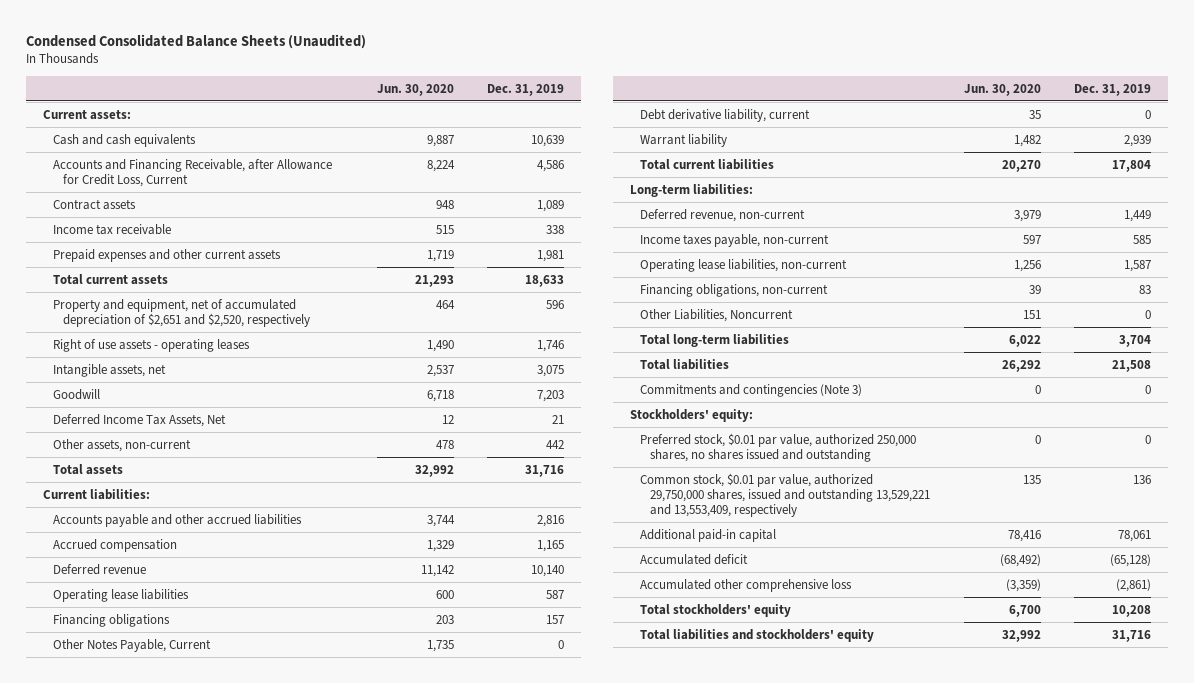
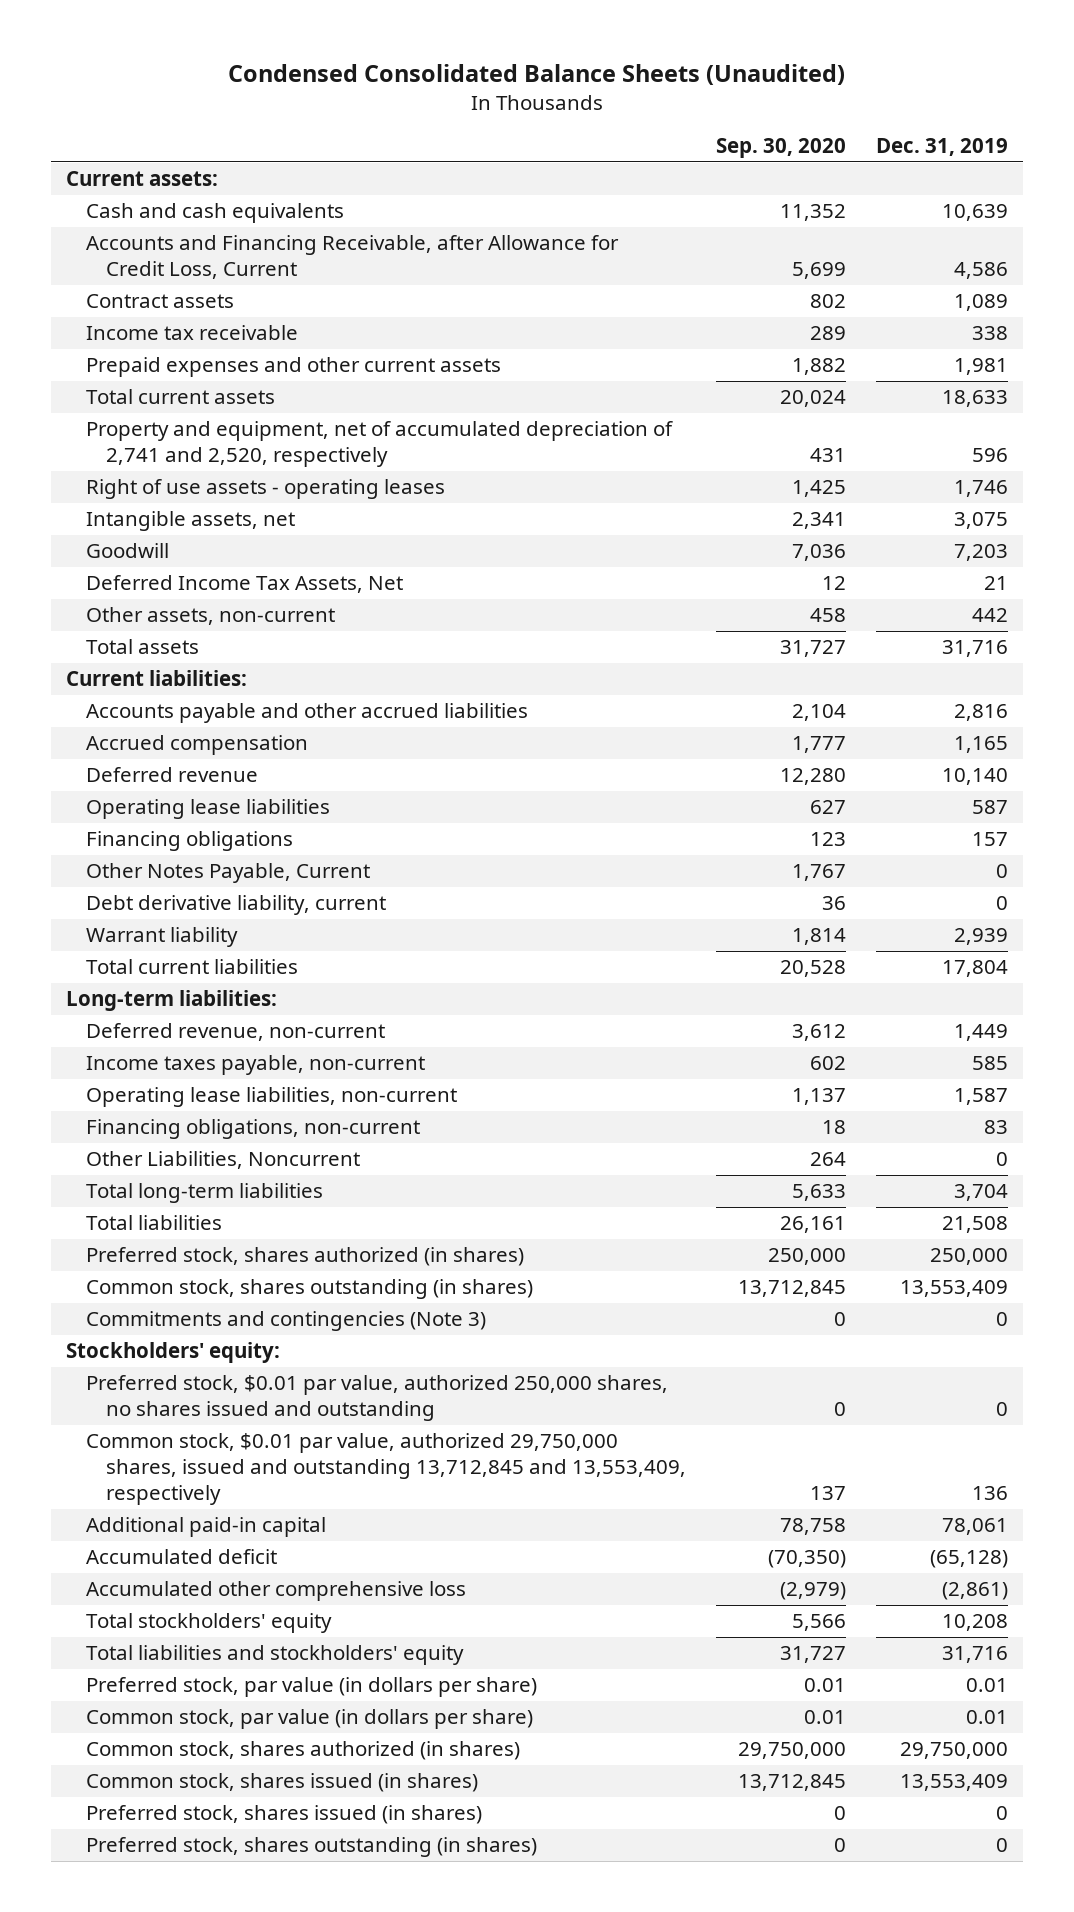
- | Jun. 30, 2020 | Dec. 31, 2019
+ | Sep. 30, 2020 | Dec. 31, 2019
- Property and equipment, net of accumulated depreciation of $2,651 and $2,520, respectively | 464 | 596
+ Property and equipment, net of accumulated depreciation of 2,741 and 2,520, respectively | 431 | 596
+ Preferred stock, shares authorized (in shares) | 250,000 | 250,000
+ Common stock, shares outstanding (in shares) | 13,712,845 | 13,553,409
- Common stock, $0.01 par value, authorized 29,750,000 shares, issued and outstanding 13,529,221 and 13,553,409, respectively | 135 | 136
+ Common stock, $0.01 par value, authorized 29,750,000 shares, issued and outstanding 13,712,845 and 13,553,409, respectively | 137 | 136
+ Preferred stock, par value (in dollars per share) | 0.01 | 0.01
+ Common stock, par value (in dollars per share) | 0.01 | 0.01
+ Common stock, shares authorized (in shares) | 29,750,000 | 29,750,000
+ Common stock, shares issued (in shares) | 13,712,845 | 13,553,409
+ Preferred stock, shares issued (in shares) | 0 | 0
+ Preferred stock, shares outstanding (in shares) | 0 | 0

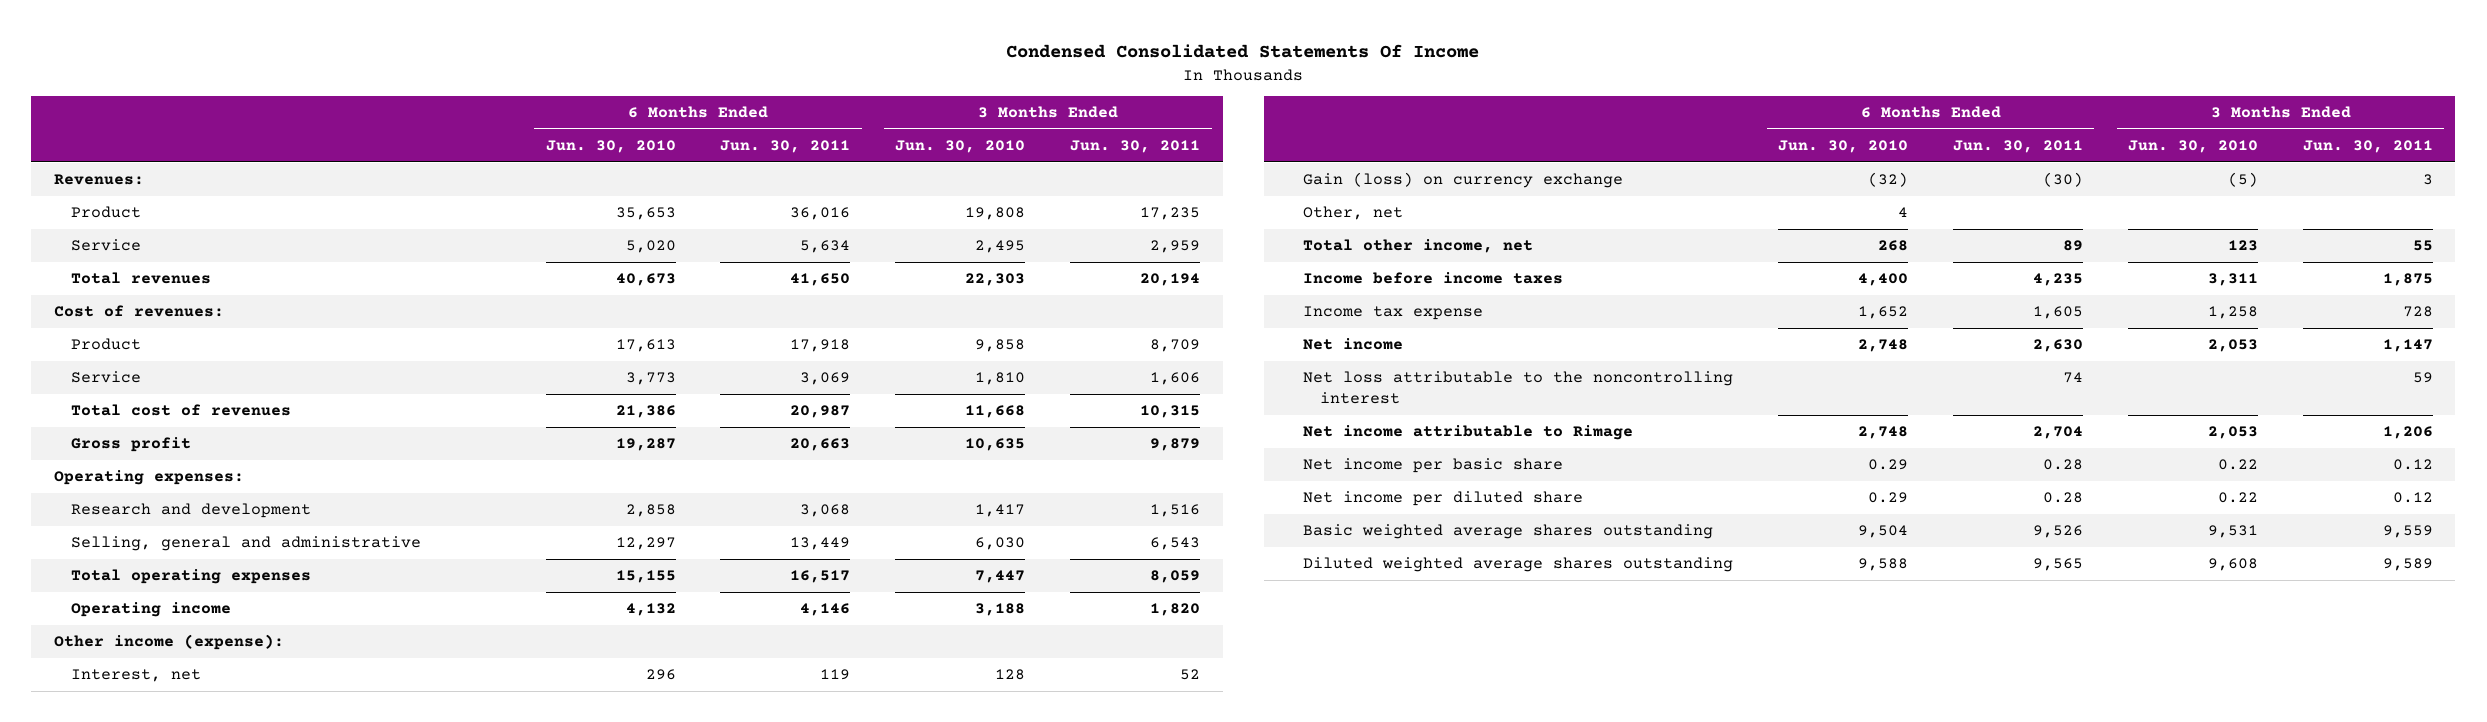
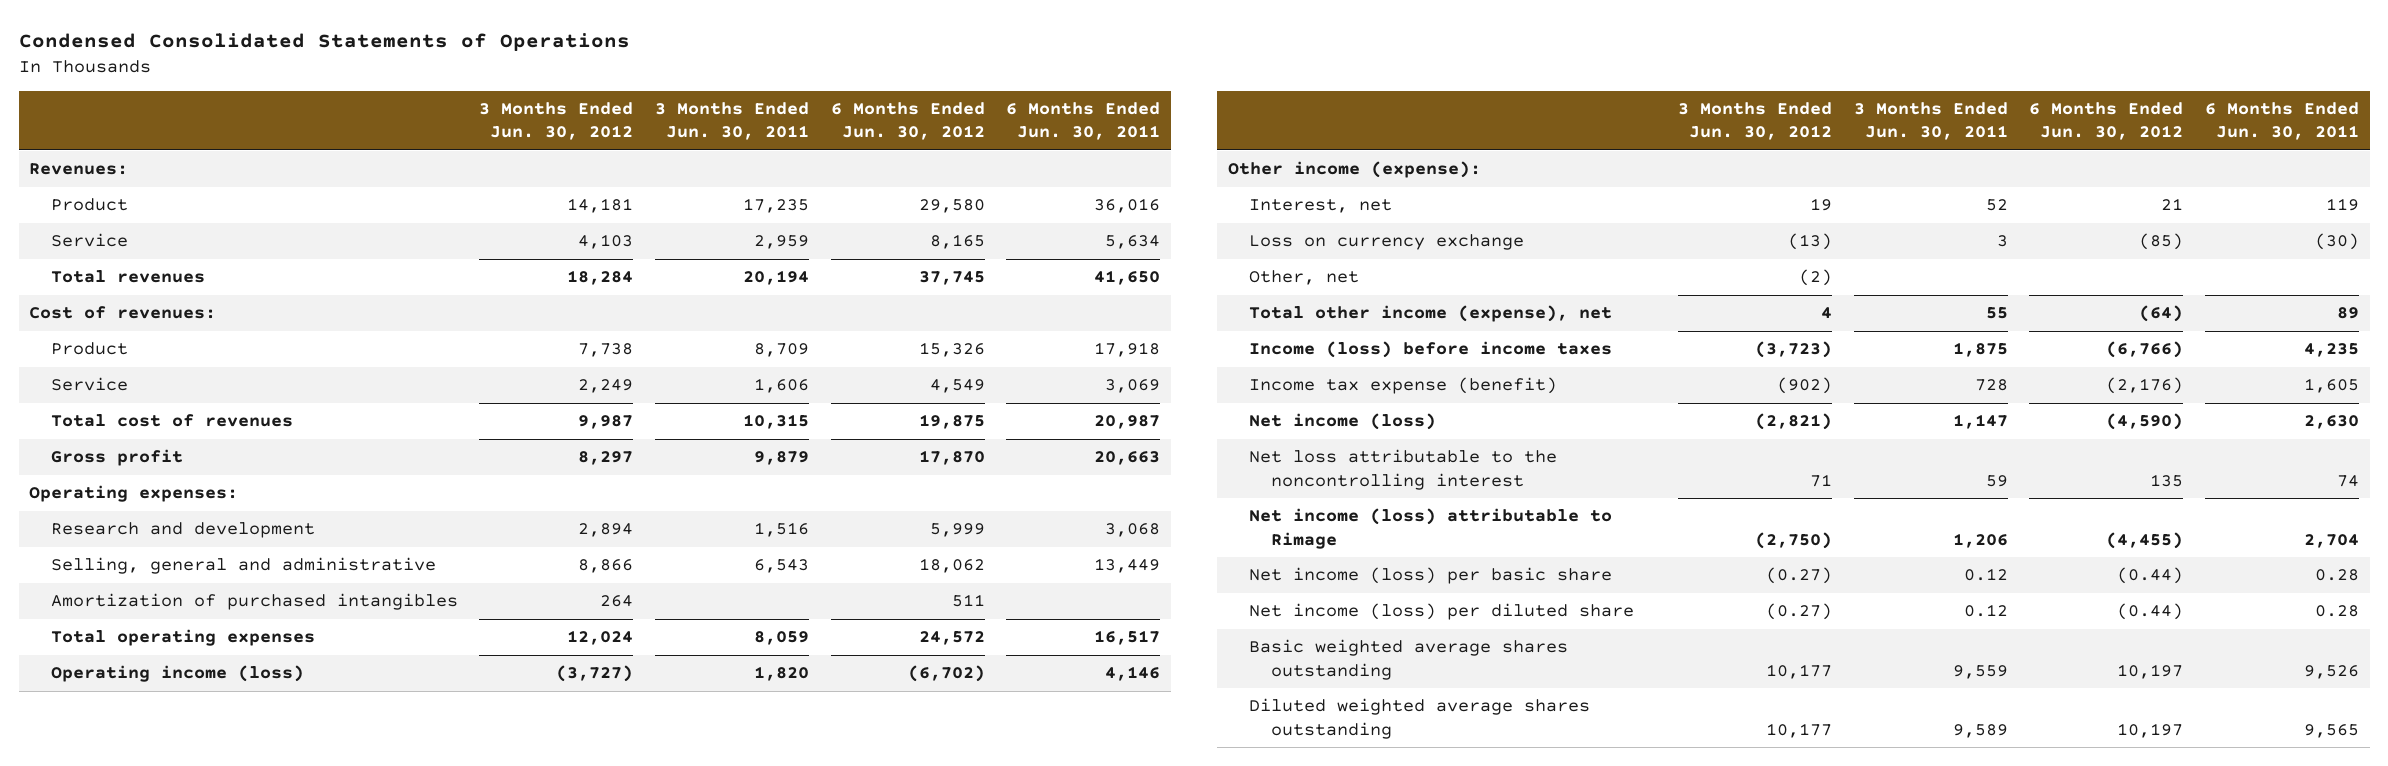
- Condensed Consolidated Statements Of Income
+ Condensed Consolidated Statements of Operations
- | 6 Months Ended Jun. 30, 2010 | 6 Months Ended Jun. 30, 2011 | 3 Months Ended Jun. 30, 2010 | 3 Months Ended Jun. 30, 2011
+ | 3 Months Ended Jun. 30, 2012 | 3 Months Ended Jun. 30, 2011 | 6 Months Ended Jun. 30, 2012 | 6 Months Ended Jun. 30, 2011
+ Amortization of purchased intangibles | 264 | | 511 |
- Operating income | 4,132 | 4,146 | 3,188 | 1,820
+ Operating income (loss) | (3,727) | 1,820 | (6,702) | 4,146
- Gain (loss) on currency exchange | (32) | (30) | (5) | 3
+ Loss on currency exchange | (13) | 3 | (85) | (30)
- Total other income, net | 268 | 89 | 123 | 55
- Income before income taxes | 4,400 | 4,235 | 3,311 | 1,875
- Income tax expense | 1,652 | 1,605 | 1,258 | 728
- Net income | 2,748 | 2,630 | 2,053 | 1,147
+ Total other income (expense), net | 4 | 55 | (64) | 89
+ Income (loss) before income taxes | (3,723) | 1,875 | (6,766) | 4,235
+ Income tax expense (benefit) | (902) | 728 | (2,176) | 1,605
+ Net income (loss) | (2,821) | 1,147 | (4,590) | 2,630
- Net income attributable to Rimage | 2,748 | 2,704 | 2,053 | 1,206
- Net income per basic share | 0.29 | 0.28 | 0.22 | 0.12
- Net income per diluted share | 0.29 | 0.28 | 0.22 | 0.12
+ Net income (loss) attributable to Rimage | (2,750) | 1,206 | (4,455) | 2,704
+ Net income (loss) per basic share | (0.27) | 0.12 | (0.44) | 0.28
+ Net income (loss) per diluted share | (0.27) | 0.12 | (0.44) | 0.28

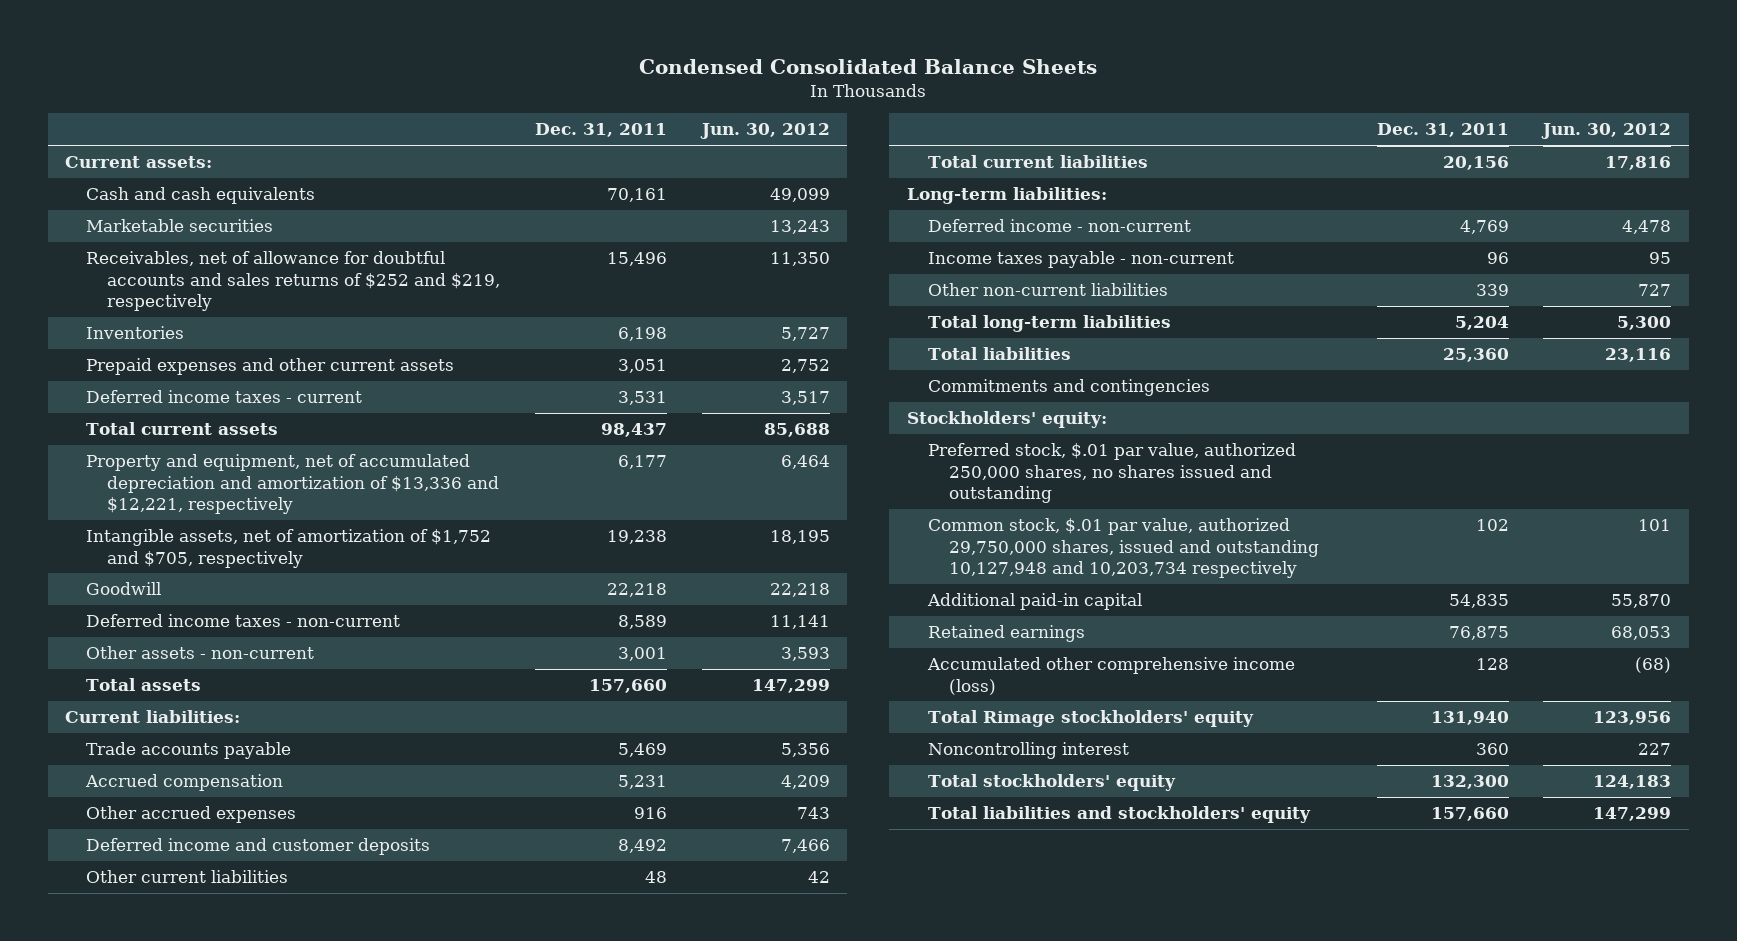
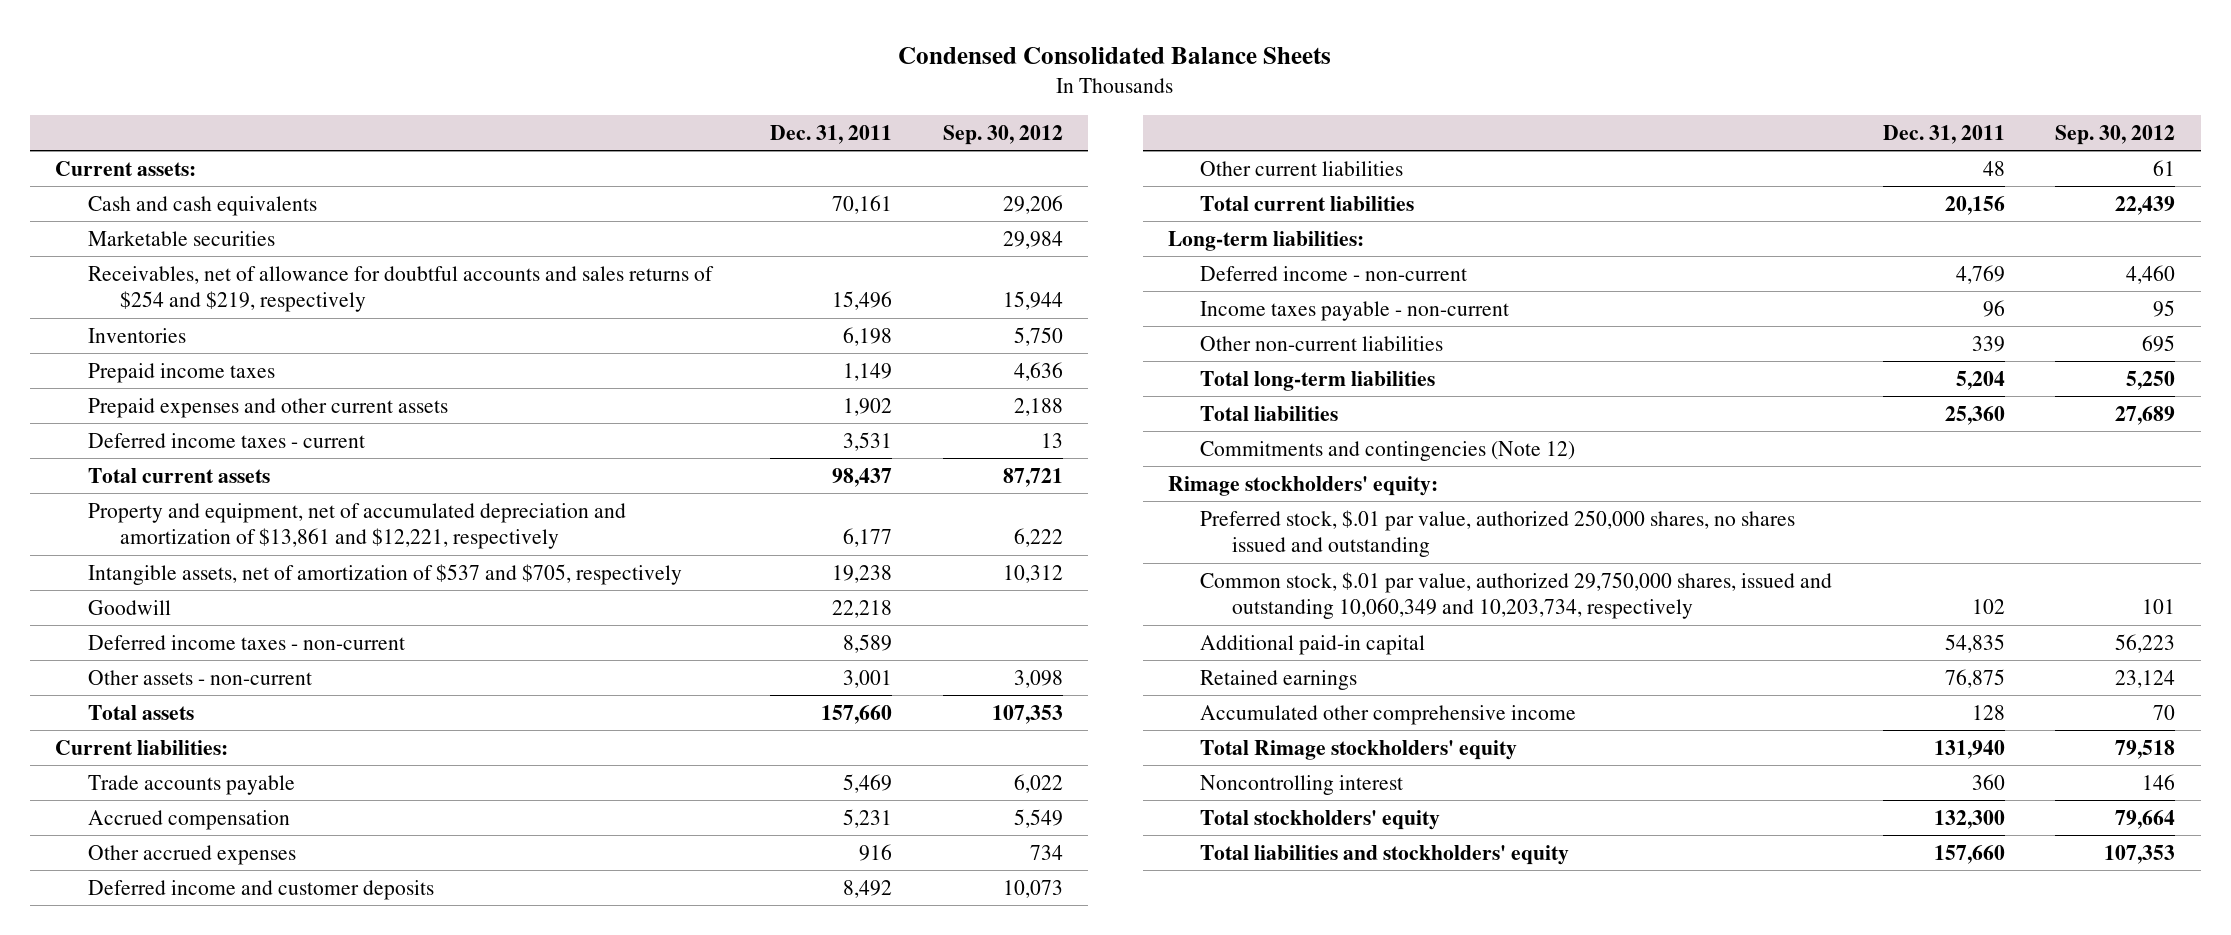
- | Dec. 31, 2011 | Jun. 30, 2012
+ | Dec. 31, 2011 | Sep. 30, 2012
- Receivables, net of allowance for doubtful accounts and sales returns of $252 and $219, respectively | 15,496 | 11,350
+ Receivables, net of allowance for doubtful accounts and sales returns of $254 and $219, respectively | 15,496 | 15,944
- Prepaid expenses and other current assets | 3,051 | 2,752
+ Prepaid income taxes | 1,149 | 4,636
+ Prepaid expenses and other current assets | 1,902 | 2,188
- Property and equipment, net of accumulated depreciation and amortization of $13,336 and $12,221, respectively | 6,177 | 6,464
- Intangible assets, net of amortization of $1,752 and $705, respectively | 19,238 | 18,195
+ Property and equipment, net of accumulated depreciation and amortization of $13,861 and $12,221, respectively | 6,177 | 6,222
+ Intangible assets, net of amortization of $537 and $705, respectively | 19,238 | 10,312
- Commitments and contingencies
- Stockholders' equity:
+ Commitments and contingencies (Note 12)
+ Rimage stockholders' equity:
- Common stock, $.01 par value, authorized 29,750,000 shares, issued and outstanding 10,127,948 and 10,203,734 respectively | 102 | 101
+ Common stock, $.01 par value, authorized 29,750,000 shares, issued and outstanding 10,060,349 and 10,203,734, respectively | 102 | 101
- Accumulated other comprehensive income (loss) | 128 | (68)
+ Accumulated other comprehensive income | 128 | 70

